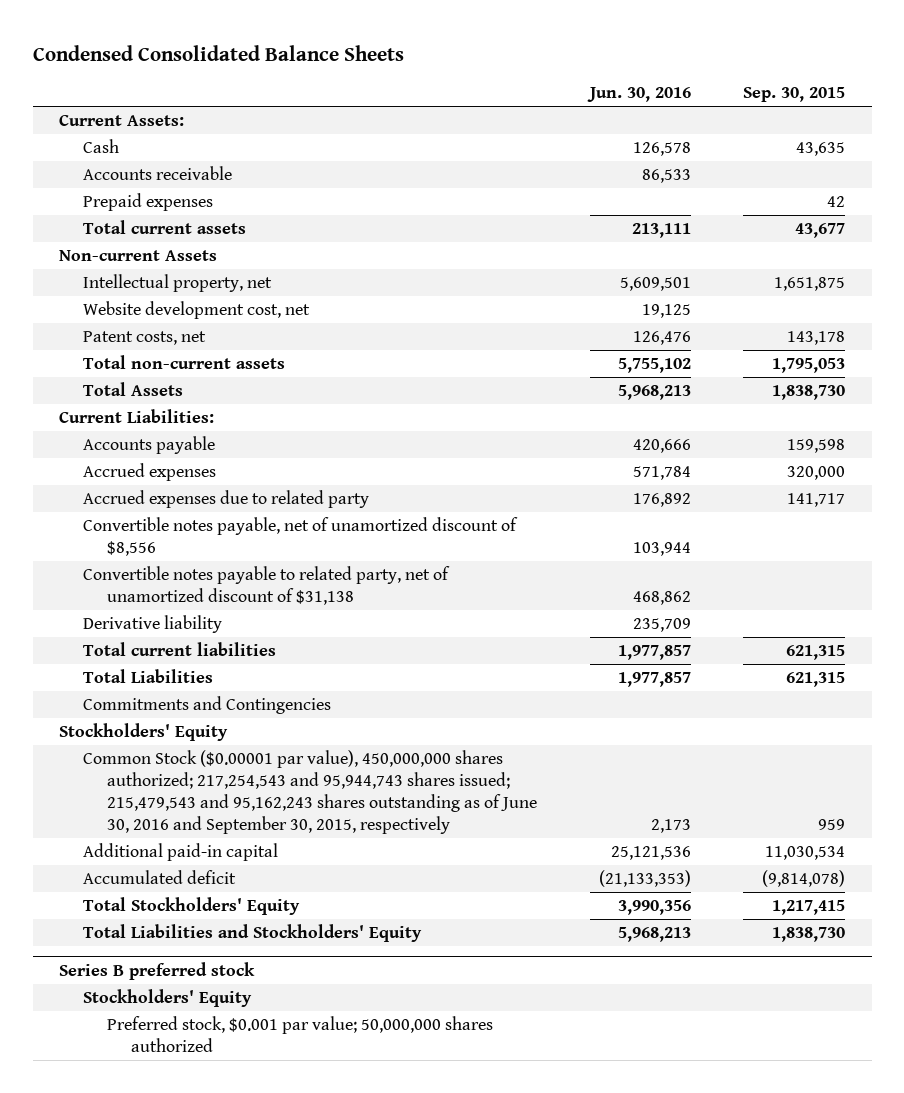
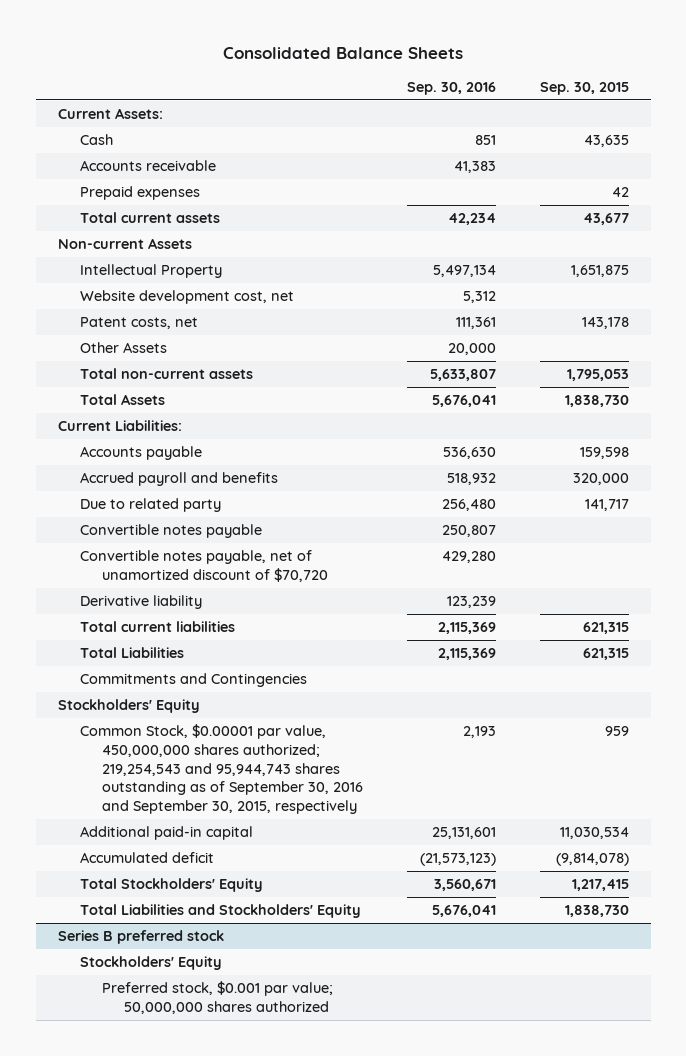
- Condensed Consolidated Balance Sheets
+ Consolidated Balance Sheets
- | Jun. 30, 2016 | Sep. 30, 2015
+ | Sep. 30, 2016 | Sep. 30, 2015
- Intellectual property, net | 5,609,501 | 1,651,875
+ Intellectual Property | 5,497,134 | 1,651,875
+ Other Assets | 20,000 |
- Accrued expenses | 571,784 | 320,000
- Accrued expenses due to related party | 176,892 | 141,717
- Convertible notes payable, net of unamortized discount of $8,556 | 103,944 |
- Convertible notes payable to related party, net of unamortized discount of $31,138 | 468,862 |
+ Accrued payroll and benefits | 518,932 | 320,000
+ Due to related party | 256,480 | 141,717
+ Convertible notes payable | 250,807 |
+ Convertible notes payable, net of unamortized discount of $70,720 | 429,280 |
- Common Stock ($0.00001 par value), 450,000,000 shares authorized; 217,254,543 and 95,944,743 shares issued; 215,479,543 and 95,162,243 shares outstanding as of June 30, 2016 and September 30, 2015, respectively | 2,173 | 959
+ Common Stock, $0.00001 par value, 450,000,000 shares authorized; 219,254,543 and 95,944,743 shares outstanding as of September 30, 2016 and September 30, 2015, respectively | 2,193 | 959

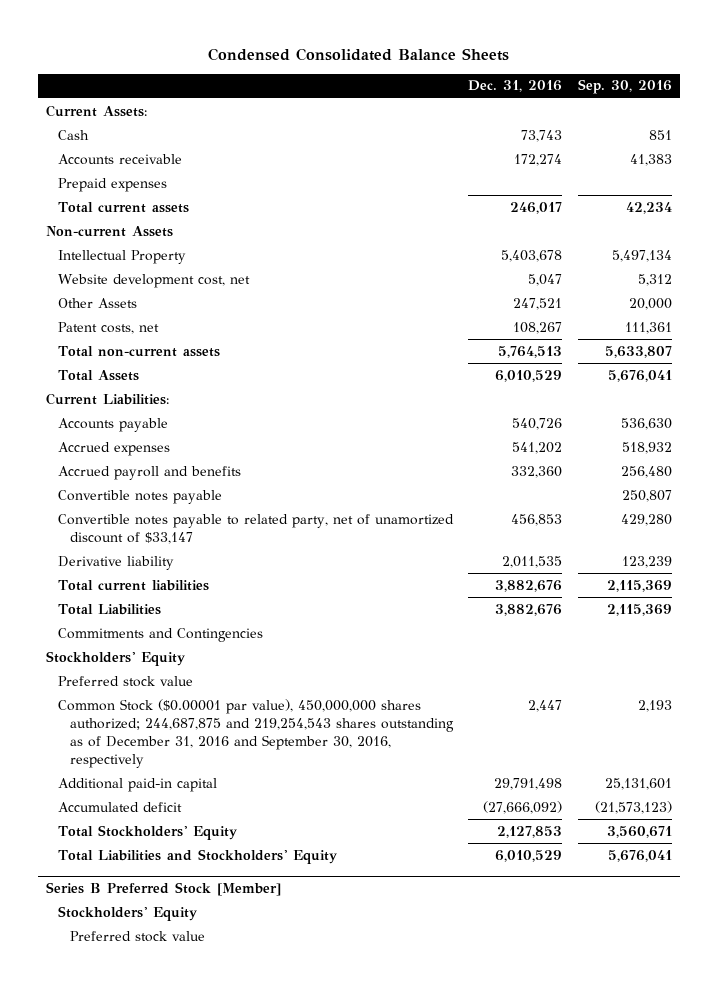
- Consolidated Balance Sheets
+ Condensed Consolidated Balance Sheets
- | Sep. 30, 2016 | Sep. 30, 2015
+ | Dec. 31, 2016 | Sep. 30, 2016
moved down: Patent costs, net | 108,267 | 111,361
- Accrued payroll and benefits | 518,932 | 320,000
- Due to related party | 256,480 | 141,717
+ Accrued expenses | 541,202 | 518,932
+ Accrued payroll and benefits | 332,360 | 256,480
- Convertible notes payable, net of unamortized discount of $70,720 | 429,280 |
+ Convertible notes payable to related party, net of unamortized discount of $33,147 | 456,853 | 429,280
- Common Stock, $0.00001 par value, 450,000,000 shares authorized; 219,254,543 and 95,944,743 shares outstanding as of September 30, 2016 and September 30, 2015, respectively | 2,193 | 959
+ Preferred stock value
+ Common Stock ($0.00001 par value), 450,000,000 shares authorized; 244,687,875 and 219,254,543 shares outstanding as of December 31, 2016 and September 30, 2016, respectively | 2,447 | 2,193
- Series B preferred stock
+ Series B Preferred Stock [Member]
- Preferred stock, $0.001 par value; 50,000,000 shares authorized
+ Preferred stock value

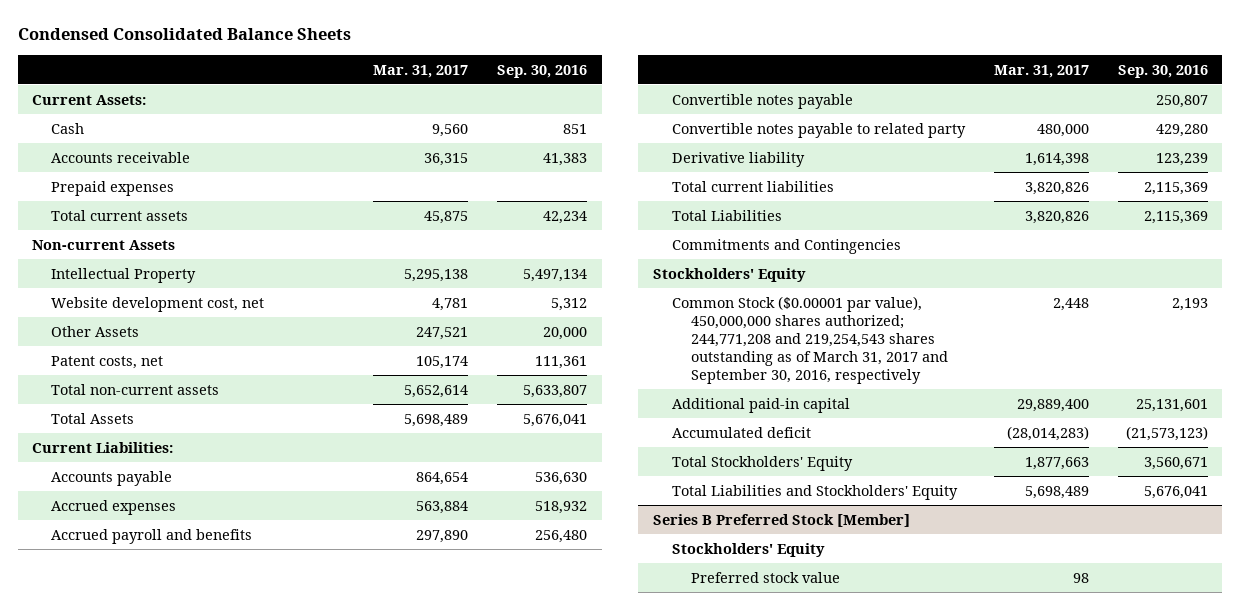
- | Dec. 31, 2016 | Sep. 30, 2016
+ | Mar. 31, 2017 | Sep. 30, 2016
- Convertible notes payable to related party, net of unamortized discount of $33,147 | 456,853 | 429,280
+ Convertible notes payable to related party | 480,000 | 429,280
- Preferred stock value
- Common Stock ($0.00001 par value), 450,000,000 shares authorized; 244,687,875 and 219,254,543 shares outstanding as of December 31, 2016 and September 30, 2016, respectively | 2,447 | 2,193
+ Common Stock ($0.00001 par value), 450,000,000 shares authorized; 244,771,208 and 219,254,543 shares outstanding as of March 31, 2017 and September 30, 2016, respectively | 2,448 | 2,193

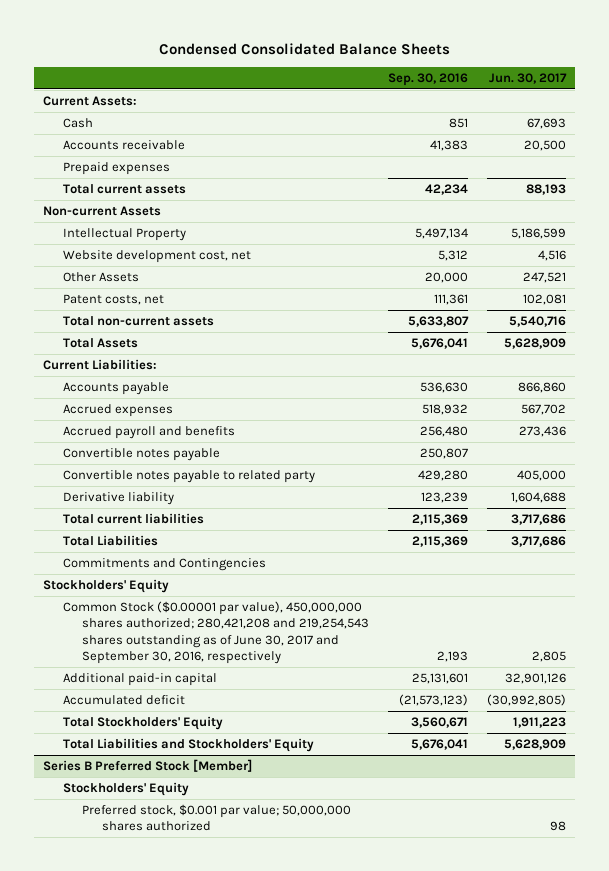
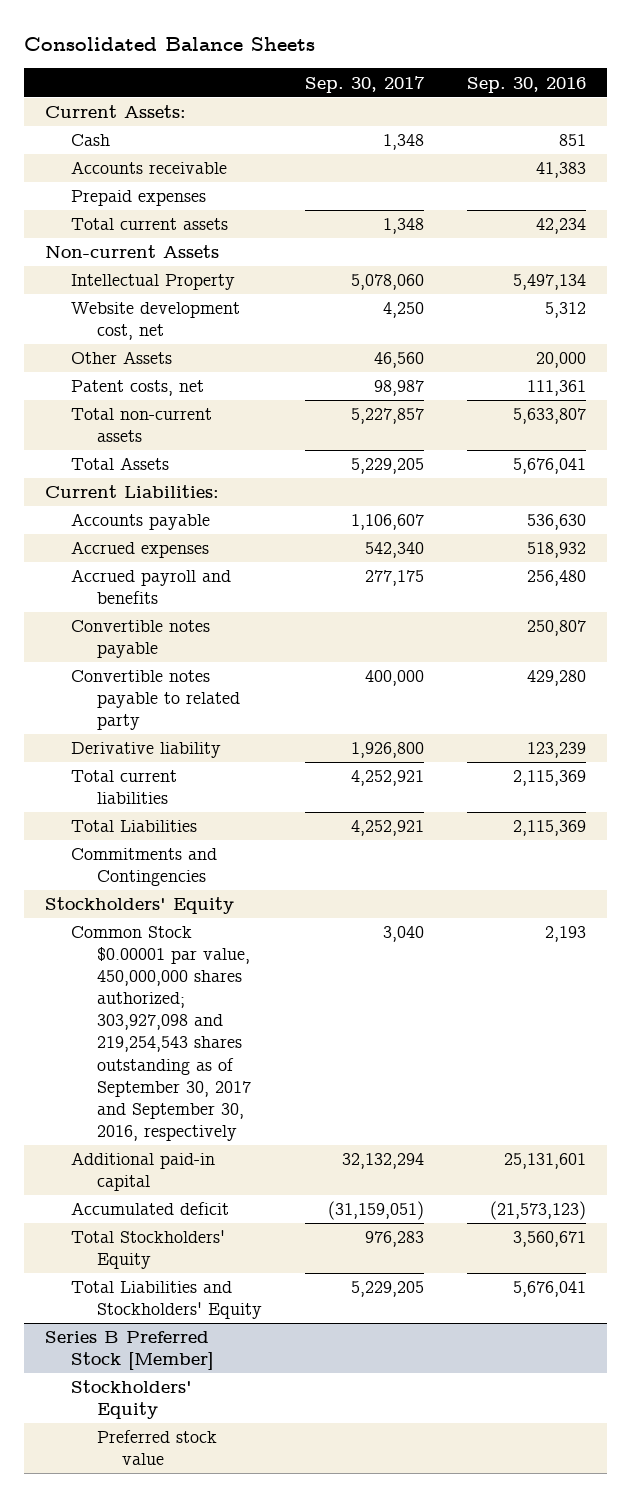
- Condensed Consolidated Balance Sheets
+ Consolidated Balance Sheets
- | Sep. 30, 2016 | Jun. 30, 2017
+ | Sep. 30, 2017 | Sep. 30, 2016
- Common Stock ($0.00001 par value), 450,000,000 shares authorized; 280,421,208 and 219,254,543 shares outstanding as of June 30, 2017 and September 30, 2016, respectively | 2,193 | 2,805
+ Common Stock $0.00001 par value, 450,000,000 shares authorized; 303,927,098 and 219,254,543 shares outstanding as of September 30, 2017 and September 30, 2016, respectively | 3,040 | 2,193
@ Series B Preferred Stock [Member]
- Preferred stock, $0.001 par value; 50,000,000 shares authorized | | 98
+ Preferred stock value

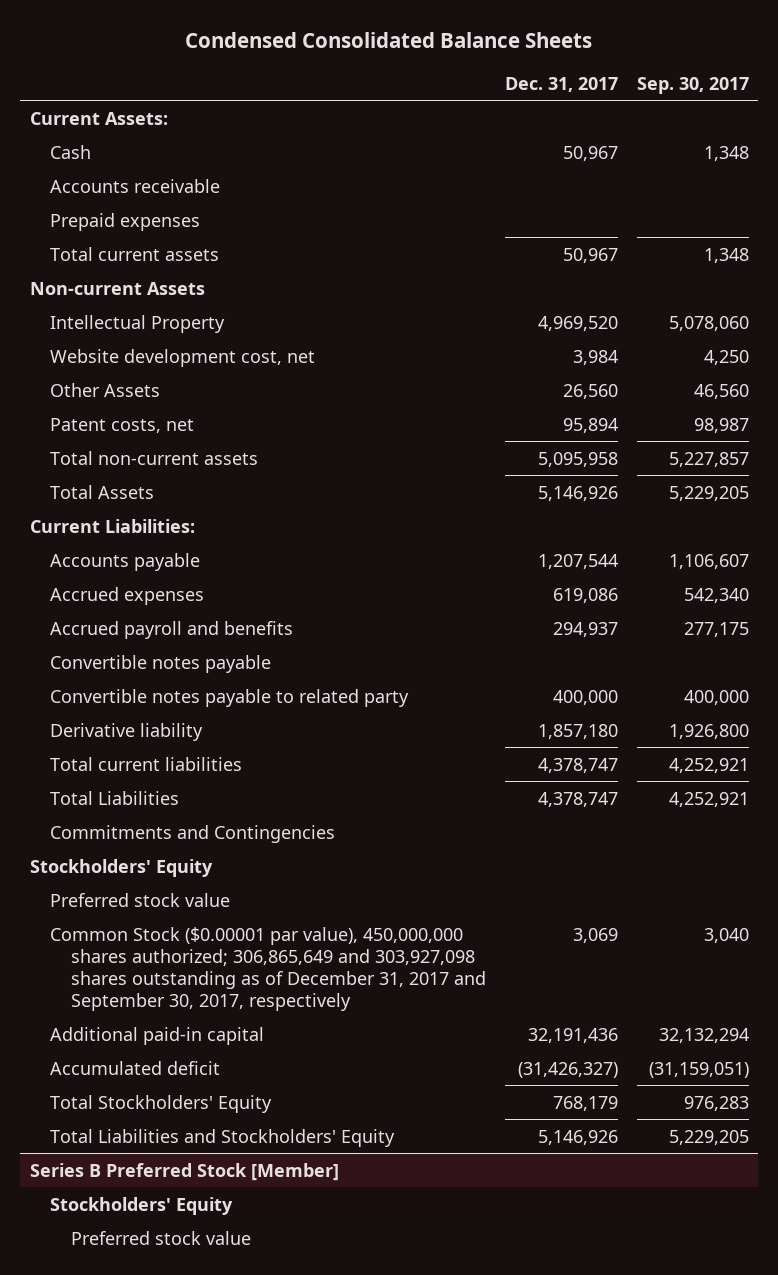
- Consolidated Balance Sheets
+ Condensed Consolidated Balance Sheets
- | Sep. 30, 2017 | Sep. 30, 2016
+ | Dec. 31, 2017 | Sep. 30, 2017
- Common Stock $0.00001 par value, 450,000,000 shares authorized; 303,927,098 and 219,254,543 shares outstanding as of September 30, 2017 and September 30, 2016, respectively | 3,040 | 2,193
+ Preferred stock value
+ Common Stock ($0.00001 par value), 450,000,000 shares authorized; 306,865,649 and 303,927,098 shares outstanding as of December 31, 2017 and September 30, 2017, respectively | 3,069 | 3,040

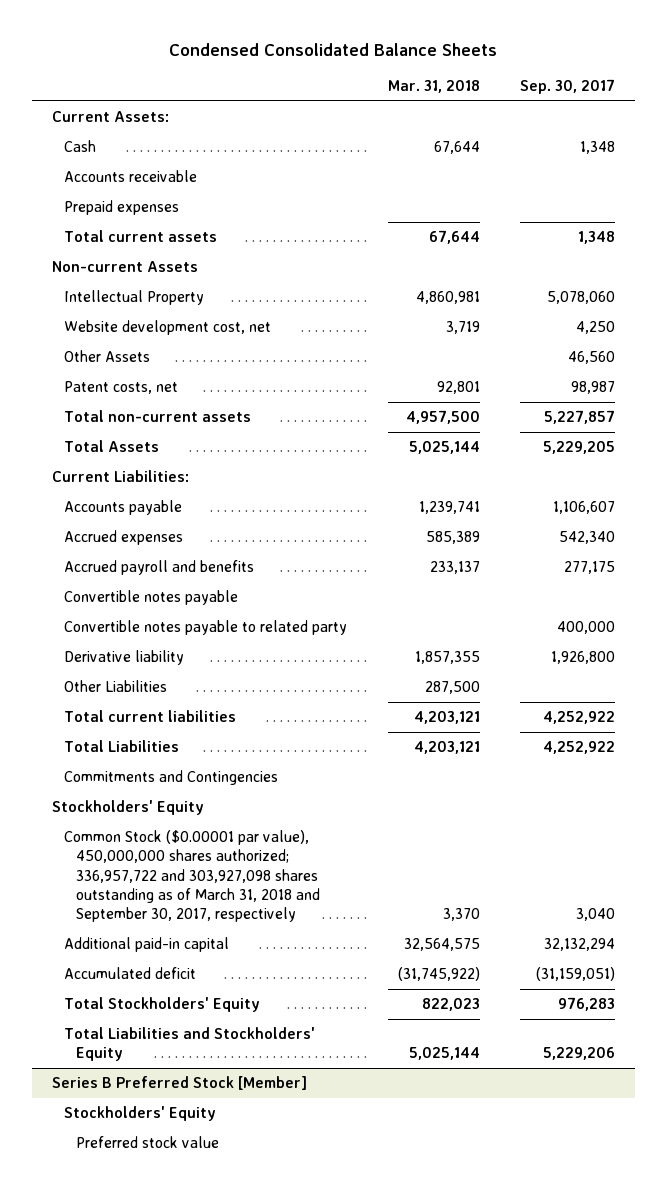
- | Dec. 31, 2017 | Sep. 30, 2017
+ | Mar. 31, 2018 | Sep. 30, 2017
- Total current liabilities | 4,378,747 | 4,252,921
- Total Liabilities | 4,378,747 | 4,252,921
+ Other Liabilities | 287,500 |
+ Total current liabilities | 4,203,121 | 4,252,922
+ Total Liabilities | 4,203,121 | 4,252,922
- Preferred stock value
- Common Stock ($0.00001 par value), 450,000,000 shares authorized; 306,865,649 and 303,927,098 shares outstanding as of December 31, 2017 and September 30, 2017, respectively | 3,069 | 3,040
+ Common Stock ($0.00001 par value), 450,000,000 shares authorized; 336,957,722 and 303,927,098 shares outstanding as of March 31, 2018 and September 30, 2017, respectively | 3,370 | 3,040
- Total Liabilities and Stockholders' Equity | 5,146,926 | 5,229,205
+ Total Liabilities and Stockholders' Equity | 5,025,144 | 5,229,206

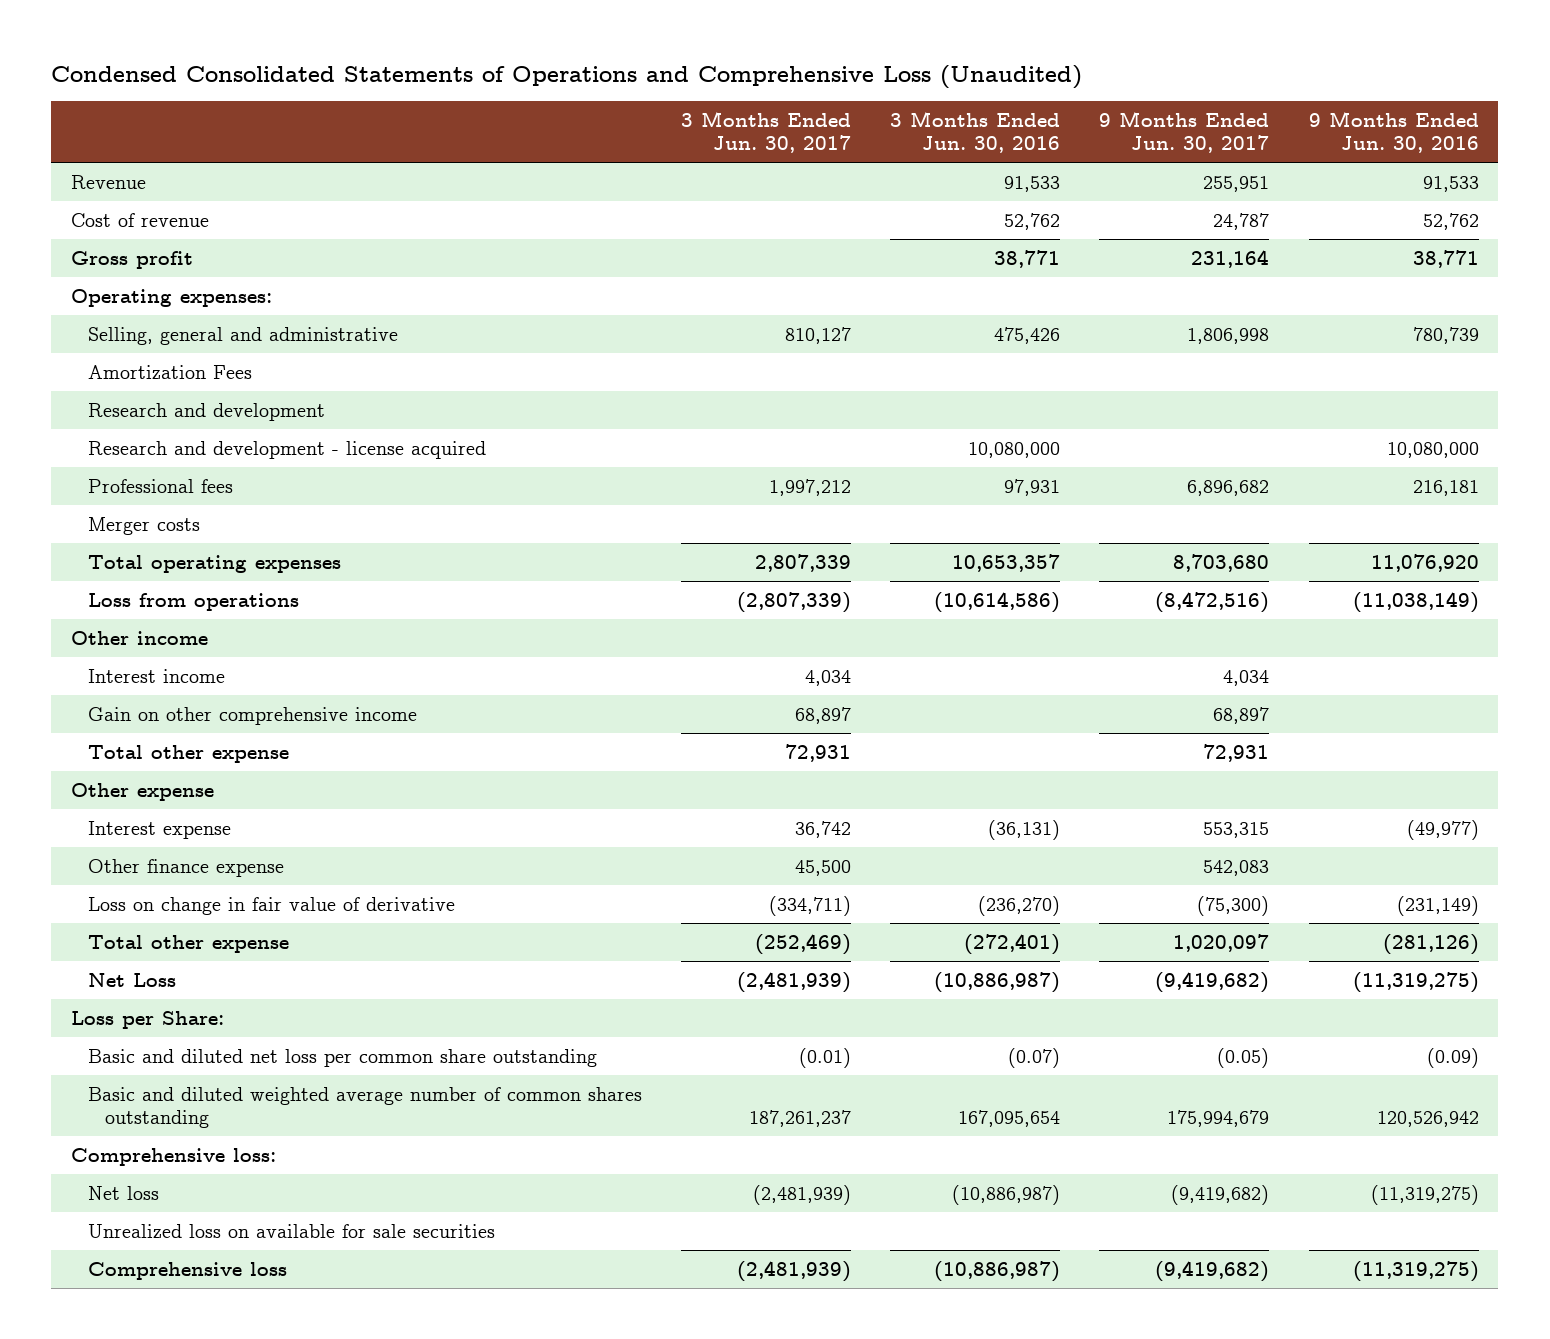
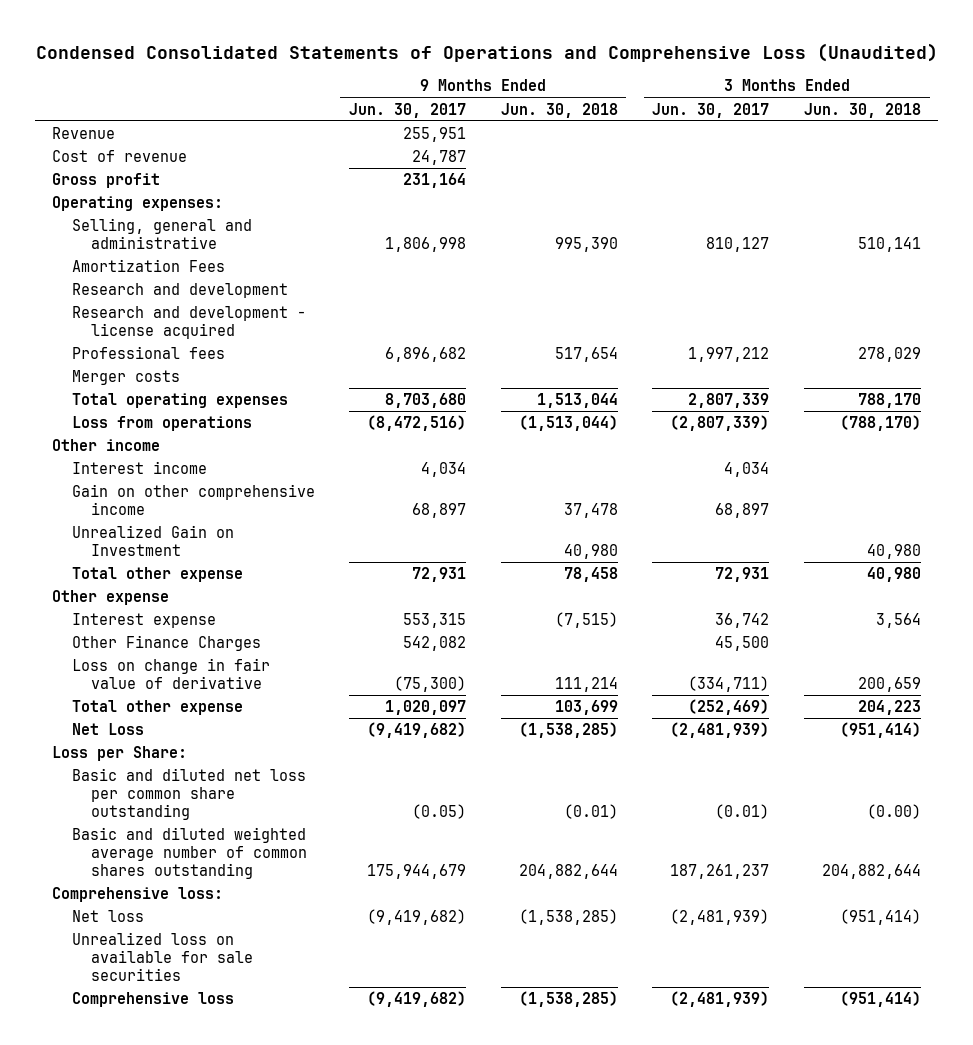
- | 3 Months Ended Jun. 30, 2017 | 3 Months Ended Jun. 30, 2016 | 9 Months Ended Jun. 30, 2017 | 9 Months Ended Jun. 30, 2016
+ | 9 Months Ended Jun. 30, 2017 | 9 Months Ended Jun. 30, 2018 | 3 Months Ended Jun. 30, 2017 | 3 Months Ended Jun. 30, 2018
+ Unrealized Gain on Investment | | 40,980 | | 40,980
- Other finance expense | 45,500 | | 542,083 |
+ Other Finance Charges | 542,082 | | 45,500 |
- Basic and diluted weighted average number of common shares outstanding | 187,261,237 | 167,095,654 | 175,994,679 | 120,526,942
+ Basic and diluted weighted average number of common shares outstanding | 175,944,679 | 204,882,644 | 187,261,237 | 204,882,644

